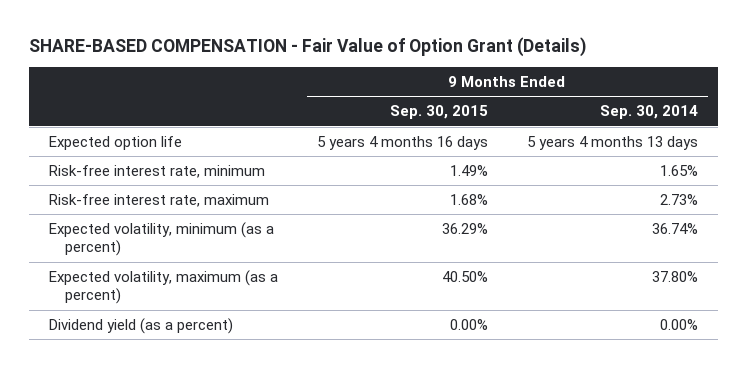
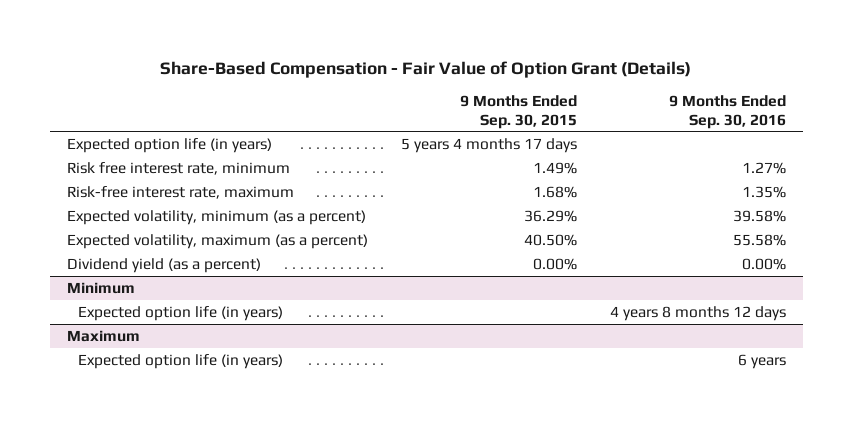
- SHARE-BASED COMPENSATION - Fair Value of Option Grant (Details)
+ Share-Based Compensation - Fair Value of Option Grant (Details)
- | 9 Months Ended Sep. 30, 2015 | 9 Months Ended Sep. 30, 2014
+ | 9 Months Ended Sep. 30, 2015 | 9 Months Ended Sep. 30, 2016
- Expected option life | 5 years 4 months 16 days | 5 years 4 months 13 days
- Risk-free interest rate, minimum | 1.49% | 1.65%
+ Expected option life (in years) | 5 years 4 months 17 days |
+ Risk free interest rate, minimum | 1.49% | 1.27%
+ Minimum
+ Expected option life (in years) | | 4 years 8 months 12 days
+ Maximum
+ Expected option life (in years) | | 6 years

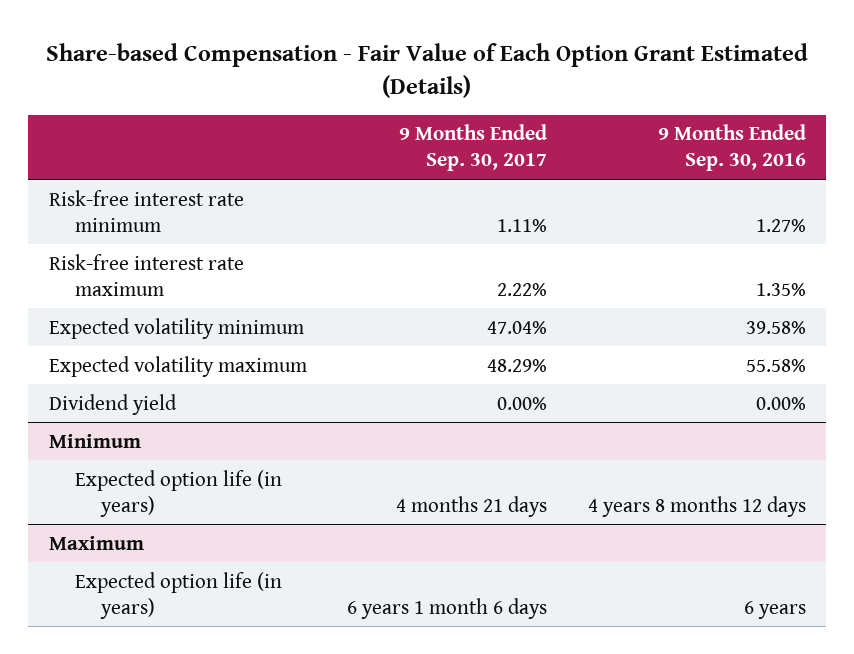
- Share-Based Compensation - Fair Value of Option Grant (Details)
+ Share-based Compensation - Fair Value of Each Option Grant Estimated (Details)
- | 9 Months Ended Sep. 30, 2015 | 9 Months Ended Sep. 30, 2016
+ | 9 Months Ended Sep. 30, 2017 | 9 Months Ended Sep. 30, 2016
- Expected option life (in years) | 5 years 4 months 17 days |
- Risk free interest rate, minimum | 1.49% | 1.27%
- Risk-free interest rate, maximum | 1.68% | 1.35%
- Expected volatility, minimum (as a percent) | 36.29% | 39.58%
- Expected volatility, maximum (as a percent) | 40.50% | 55.58%
- Dividend yield (as a percent) | 0.00% | 0.00%
+ Risk-free interest rate minimum | 1.11% | 1.27%
+ Risk-free interest rate maximum | 2.22% | 1.35%
+ Expected volatility minimum | 47.04% | 39.58%
+ Expected volatility maximum | 48.29% | 55.58%
+ Dividend yield | 0.00% | 0.00%

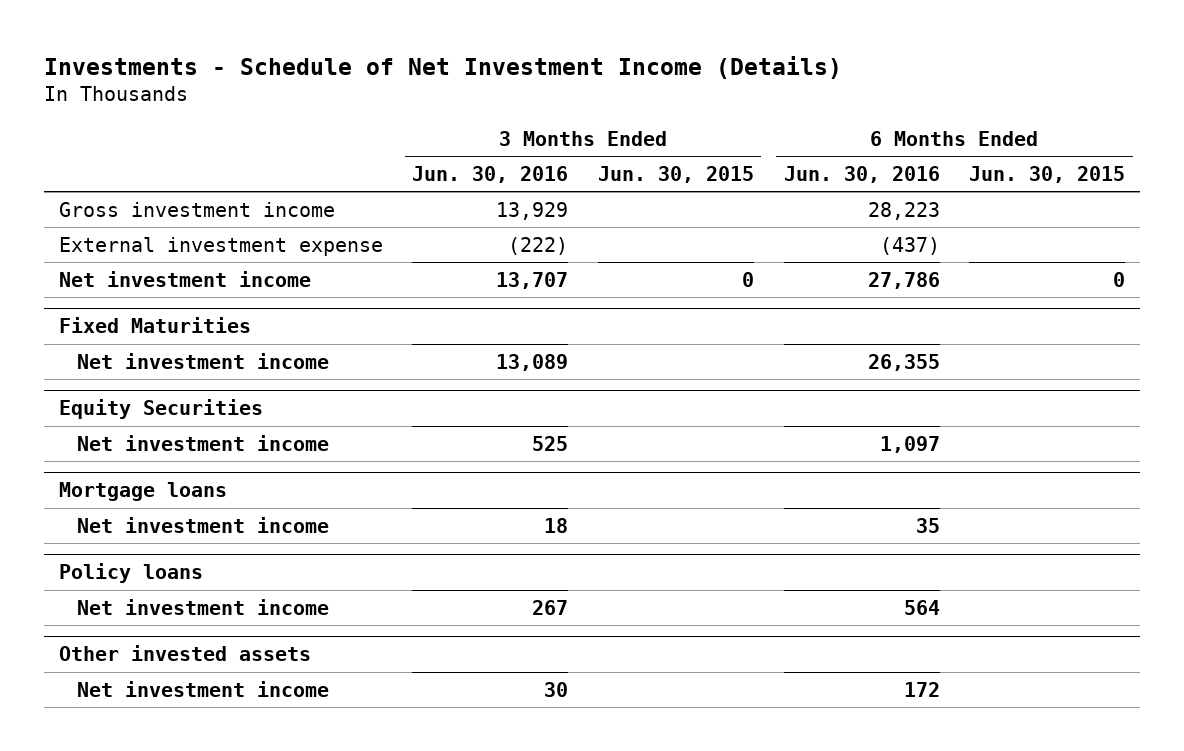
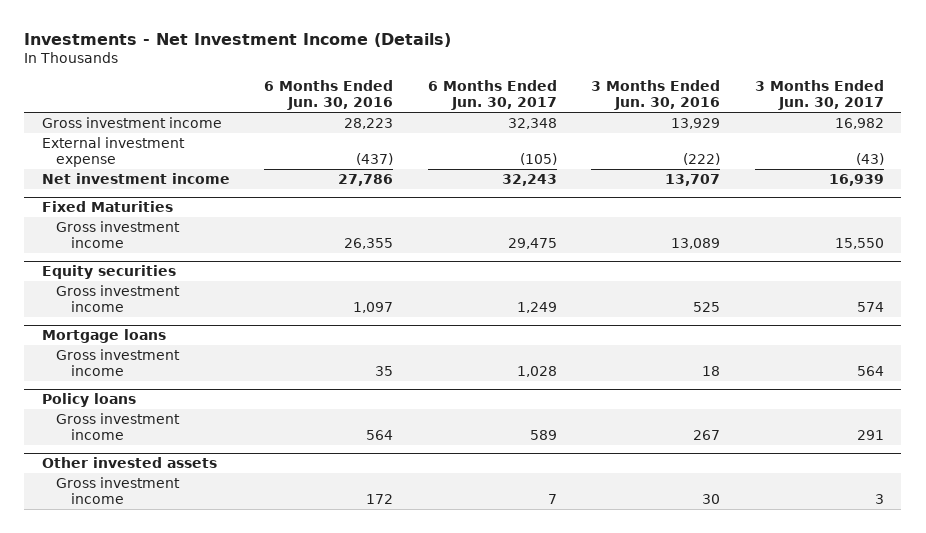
- Investments - Schedule of Net Investment Income (Details)
+ Investments - Net Investment Income (Details)
- | 3 Months Ended Jun. 30, 2016 | 3 Months Ended Jun. 30, 2015 | 6 Months Ended Jun. 30, 2016 | 6 Months Ended Jun. 30, 2015
+ | 6 Months Ended Jun. 30, 2016 | 6 Months Ended Jun. 30, 2017 | 3 Months Ended Jun. 30, 2016 | 3 Months Ended Jun. 30, 2017
@ Fixed Maturities
- Net investment income | 13,089 | | 26,355 |
- Equity Securities
- Net investment income | 525 | | 1,097 |
@ Fixed Maturities
+ Gross investment income | 26,355 | 29,475 | 13,089 | 15,550
+ Equity securities
+ Gross investment income | 1,097 | 1,249 | 525 | 574
@ Mortgage loans
- Net investment income | 18 | | 35 |
+ Gross investment income | 35 | 1,028 | 18 | 564
@ Policy loans
- Net investment income | 267 | | 564 |
+ Gross investment income | 564 | 589 | 267 | 291
@ Other invested assets
- Net investment income | 30 | | 172 |
+ Gross investment income | 172 | 7 | 30 | 3

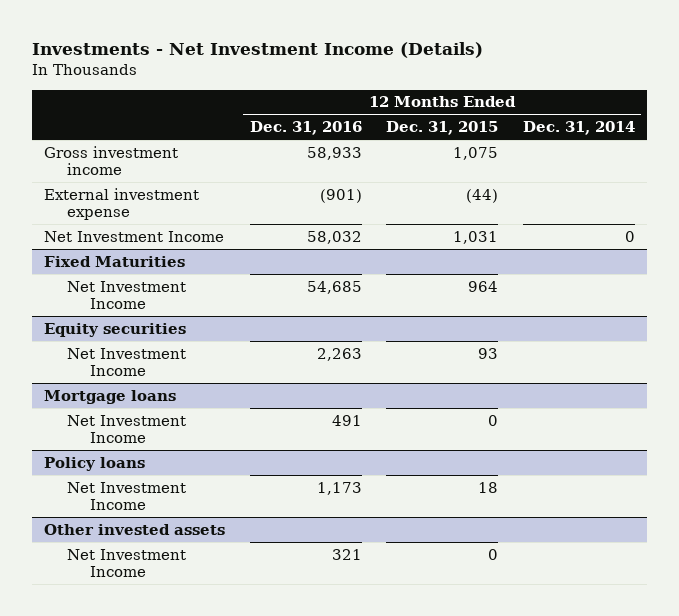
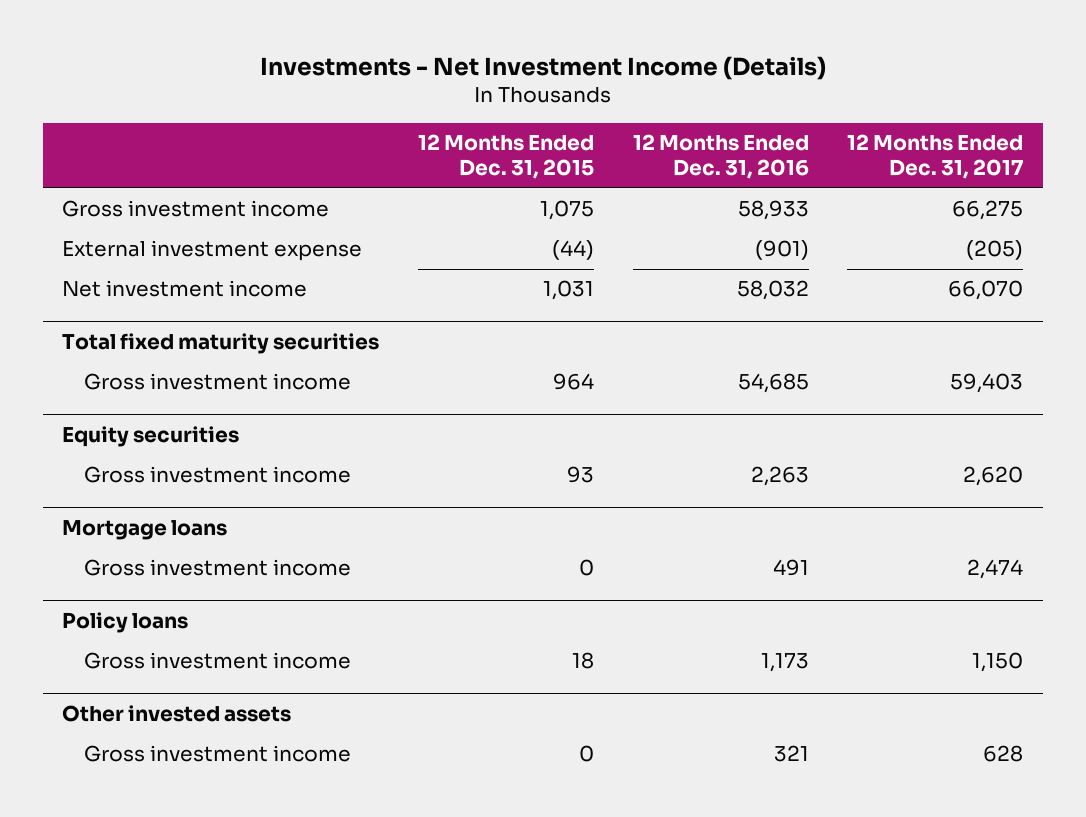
- | 12 Months Ended Dec. 31, 2016 | 12 Months Ended Dec. 31, 2015 | 12 Months Ended Dec. 31, 2014
+ | 12 Months Ended Dec. 31, 2015 | 12 Months Ended Dec. 31, 2016 | 12 Months Ended Dec. 31, 2017
- Net Investment Income | 58,032 | 1,031 | 0
- Fixed Maturities
- Net Investment Income | 54,685 | 964 |
+ Net investment income | 1,031 | 58,032 | 66,070
+ Total fixed maturity securities
+ Gross investment income | 964 | 54,685 | 59,403
@ Equity securities
- Net Investment Income | 2,263 | 93 |
+ Gross investment income | 93 | 2,263 | 2,620
@ Mortgage loans
- Net Investment Income | 491 | 0 |
+ Gross investment income | 0 | 491 | 2,474
@ Policy loans
- Net Investment Income | 1,173 | 18 |
+ Gross investment income | 18 | 1,173 | 1,150
@ Other invested assets
- Net Investment Income | 321 | 0 |
+ Gross investment income | 0 | 321 | 628

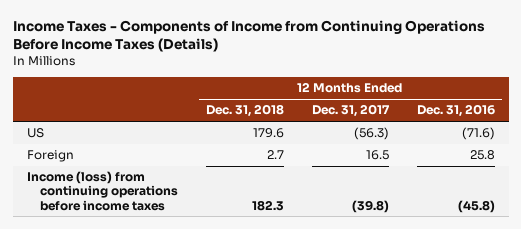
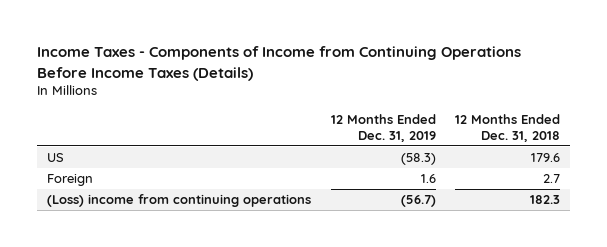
- | 12 Months Ended Dec. 31, 2018 | 12 Months Ended Dec. 31, 2017 | 12 Months Ended Dec. 31, 2016
+ | 12 Months Ended Dec. 31, 2019 | 12 Months Ended Dec. 31, 2018
- Income (loss) from continuing operations before income taxes | 182.3 | (39.8) | (45.8)
+ (Loss) income from continuing operations | (56.7) | 182.3

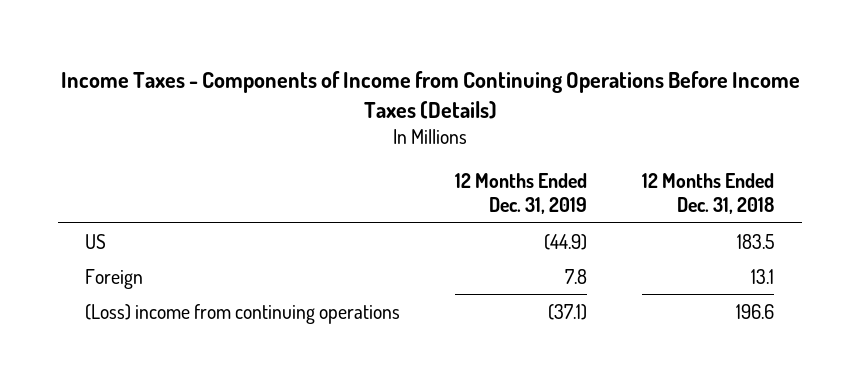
- US | (58.3) | 179.6
- Foreign | 1.6 | 2.7
- (Loss) income from continuing operations | (56.7) | 182.3
+ US | (44.9) | 183.5
+ Foreign | 7.8 | 13.1
+ (Loss) income from continuing operations | (37.1) | 196.6

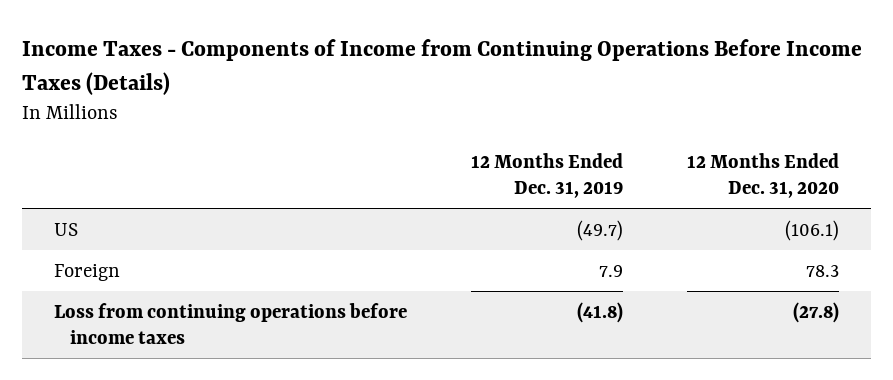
- | 12 Months Ended Dec. 31, 2019 | 12 Months Ended Dec. 31, 2018
+ | 12 Months Ended Dec. 31, 2019 | 12 Months Ended Dec. 31, 2020
- US | (44.9) | 183.5
- Foreign | 7.8 | 13.1
- (Loss) income from continuing operations | (37.1) | 196.6
+ US | (49.7) | (106.1)
+ Foreign | 7.9 | 78.3
+ Loss from continuing operations before income taxes | (41.8) | (27.8)

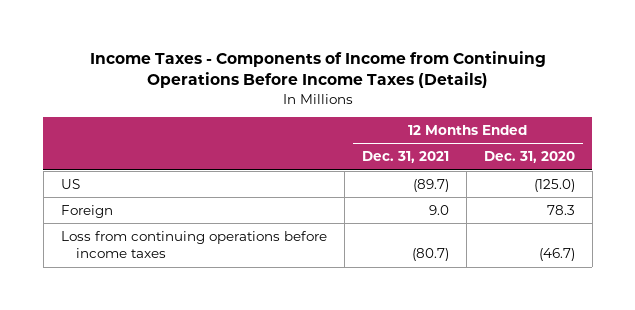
- | 12 Months Ended Dec. 31, 2019 | 12 Months Ended Dec. 31, 2020
+ | 12 Months Ended Dec. 31, 2021 | 12 Months Ended Dec. 31, 2020
- US | (49.7) | (106.1)
+ US | (89.7) | (125.0)
- Loss from continuing operations before income taxes | (41.8) | (27.8)
+ Loss from continuing operations before income taxes | (80.7) | (46.7)

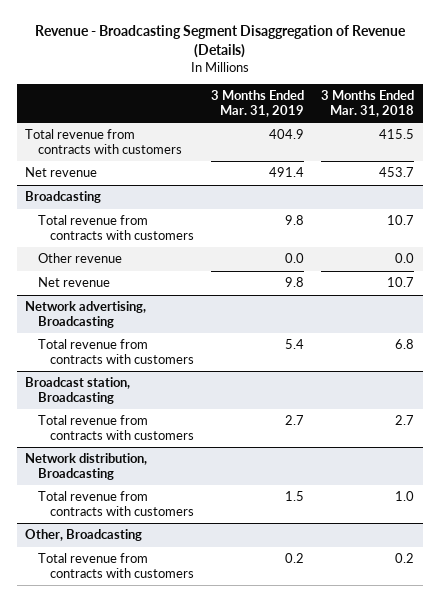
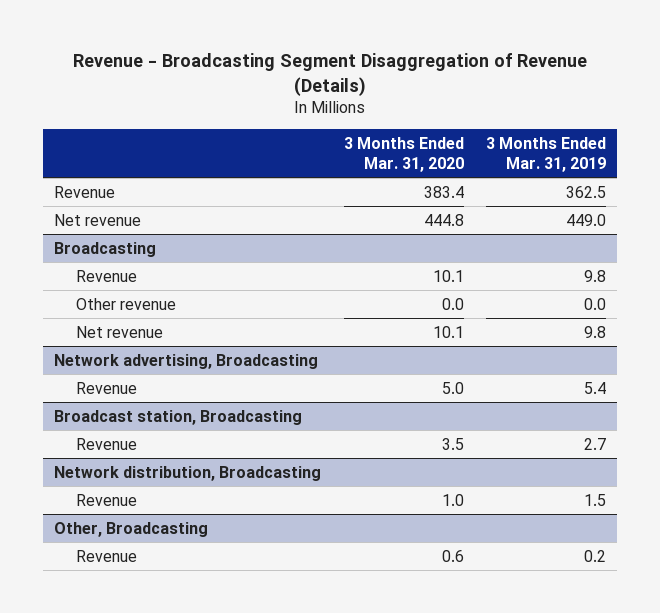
- | 3 Months Ended Mar. 31, 2019 | 3 Months Ended Mar. 31, 2018
+ | 3 Months Ended Mar. 31, 2020 | 3 Months Ended Mar. 31, 2019
- Total revenue from contracts with customers | 404.9 | 415.5
- Net revenue | 491.4 | 453.7
+ Revenue | 383.4 | 362.5
+ Net revenue | 444.8 | 449.0
@ Broadcasting
- Total revenue from contracts with customers | 9.8 | 10.7
+ Revenue | 10.1 | 9.8
@ Network advertising, Broadcasting
- Total revenue from contracts with customers | 5.4 | 6.8
+ Revenue | 5.0 | 5.4
@ Broadcast station, Broadcasting
- Total revenue from contracts with customers | 2.7 | 2.7
+ Revenue | 3.5 | 2.7
@ Network distribution, Broadcasting
- Total revenue from contracts with customers | 1.5 | 1.0
+ Revenue | 1.0 | 1.5
@ Other, Broadcasting
- Total revenue from contracts with customers | 0.2 | 0.2
+ Revenue | 0.6 | 0.2

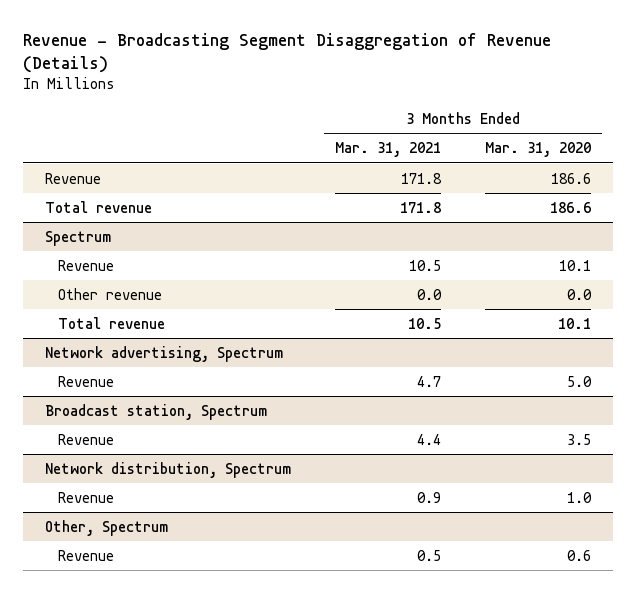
- | 3 Months Ended Mar. 31, 2020 | 3 Months Ended Mar. 31, 2019
+ | 3 Months Ended Mar. 31, 2021 | 3 Months Ended Mar. 31, 2020
- Revenue | 383.4 | 362.5
- Net revenue | 444.8 | 449.0
- Broadcasting
+ Revenue | 171.8 | 186.6
+ Total revenue | 171.8 | 186.6
+ Spectrum
- Net revenue | 10.1 | 9.8
- Network advertising, Broadcasting
+ Total revenue | 10.5 | 10.1
+ Network advertising, Spectrum
- Broadcast station, Broadcasting
+ Broadcast station, Spectrum
- Network distribution, Broadcasting
+ Network distribution, Spectrum
- Other, Broadcasting
+ Other, Spectrum

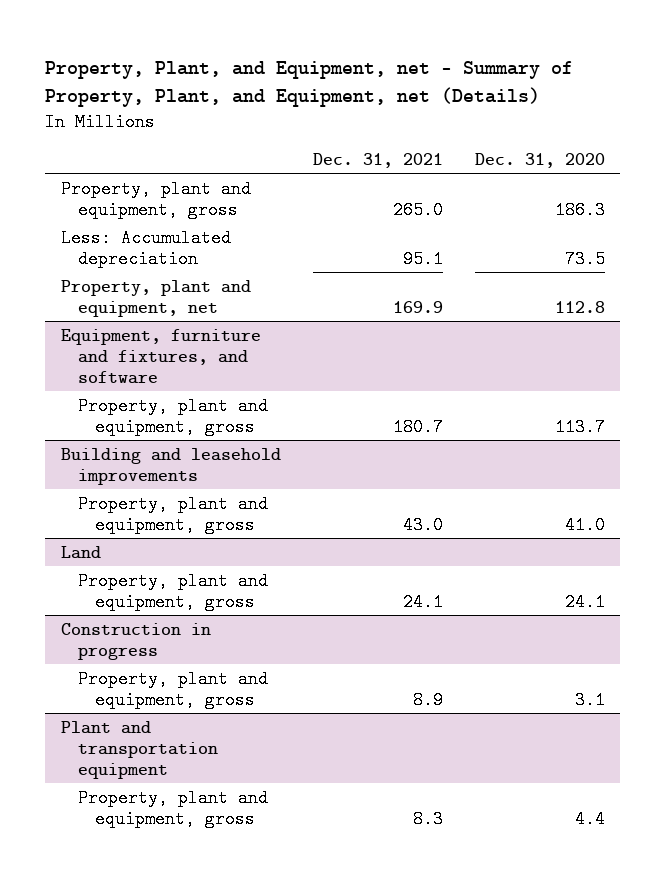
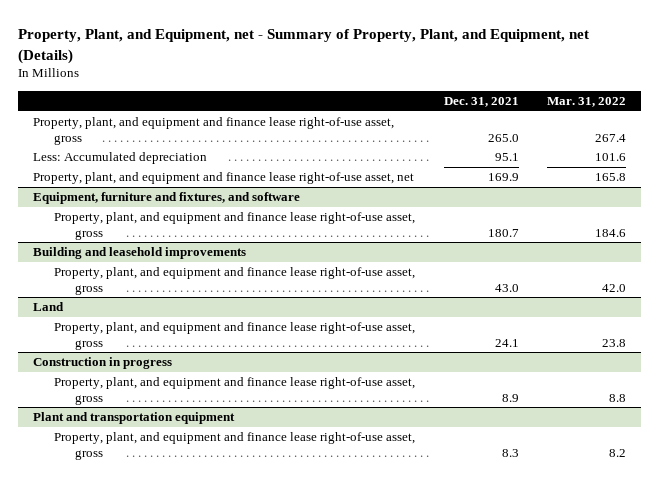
- | Dec. 31, 2021 | Dec. 31, 2020
+ | Dec. 31, 2021 | Mar. 31, 2022
- Property, plant and equipment, gross | 265.0 | 186.3
+ Property, plant, and equipment and finance lease right-of-use asset, gross | 265.0 | 267.4
- Property, plant and equipment, net | 169.9 | 112.8
+ Property, plant, and equipment and finance lease right-of-use asset, net | 169.9 | 165.8
@ Equipment, furniture and fixtures, and software
- Property, plant and equipment, gross | 180.7 | 113.7
+ Property, plant, and equipment and finance lease right-of-use asset, gross | 180.7 | 184.6
@ Building and leasehold improvements
- Property, plant and equipment, gross | 43.0 | 41.0
+ Property, plant, and equipment and finance lease right-of-use asset, gross | 43.0 | 42.0
@ Land
- Property, plant and equipment, gross | 24.1 | 24.1
+ Property, plant, and equipment and finance lease right-of-use asset, gross | 24.1 | 23.8
@ Construction in progress
- Property, plant and equipment, gross | 8.9 | 3.1
+ Property, plant, and equipment and finance lease right-of-use asset, gross | 8.9 | 8.8
@ Plant and transportation equipment
- Property, plant and equipment, gross | 8.3 | 4.4
+ Property, plant, and equipment and finance lease right-of-use asset, gross | 8.3 | 8.2

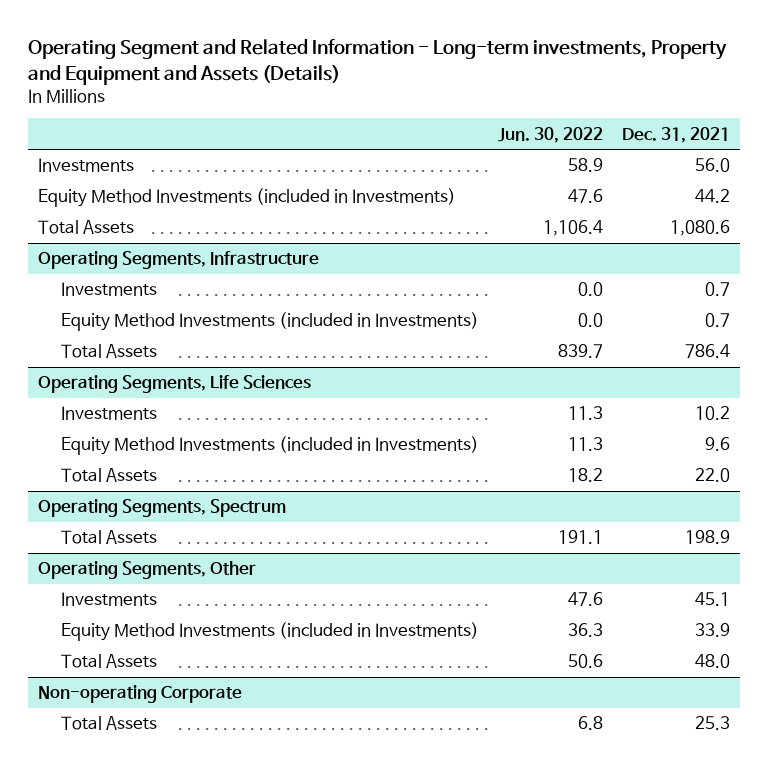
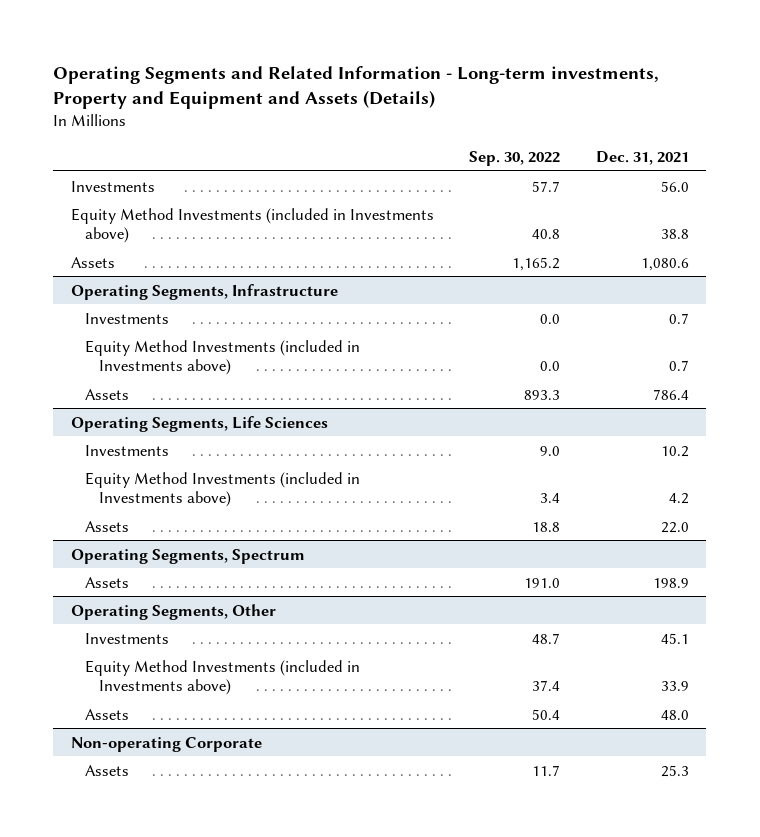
- Operating Segment and Related Information - Long-term investments, Property and Equipment and Assets (Details)
+ Operating Segments and Related Information - Long-term investments, Property and Equipment and Assets (Details)
- | Jun. 30, 2022 | Dec. 31, 2021
+ | Sep. 30, 2022 | Dec. 31, 2021
- Equity Method Investments (included in Investments) | 47.6 | 44.2
- Total Assets | 1,106.4 | 1,080.6
+ Equity Method Investments (included in Investments above) | 40.8 | 38.8
+ Assets | 1,165.2 | 1,080.6
@ Operating Segments, Infrastructure
- Equity Method Investments (included in Investments) | 0.0 | 0.7
- Total Assets | 839.7 | 786.4
+ Equity Method Investments (included in Investments above) | 0.0 | 0.7
+ Assets | 893.3 | 786.4
@ Operating Segments, Life Sciences
- Equity Method Investments (included in Investments) | 11.3 | 9.6
- Total Assets | 18.2 | 22.0
+ Equity Method Investments (included in Investments above) | 3.4 | 4.2
+ Assets | 18.8 | 22.0
@ Operating Segments, Spectrum
- Total Assets | 191.1 | 198.9
+ Assets | 191.0 | 198.9
@ Operating Segments, Other
- Equity Method Investments (included in Investments) | 36.3 | 33.9
- Total Assets | 50.6 | 48.0
+ Equity Method Investments (included in Investments above) | 37.4 | 33.9
+ Assets | 50.4 | 48.0
@ Non-operating Corporate
- Total Assets | 6.8 | 25.3
+ Assets | 11.7 | 25.3

